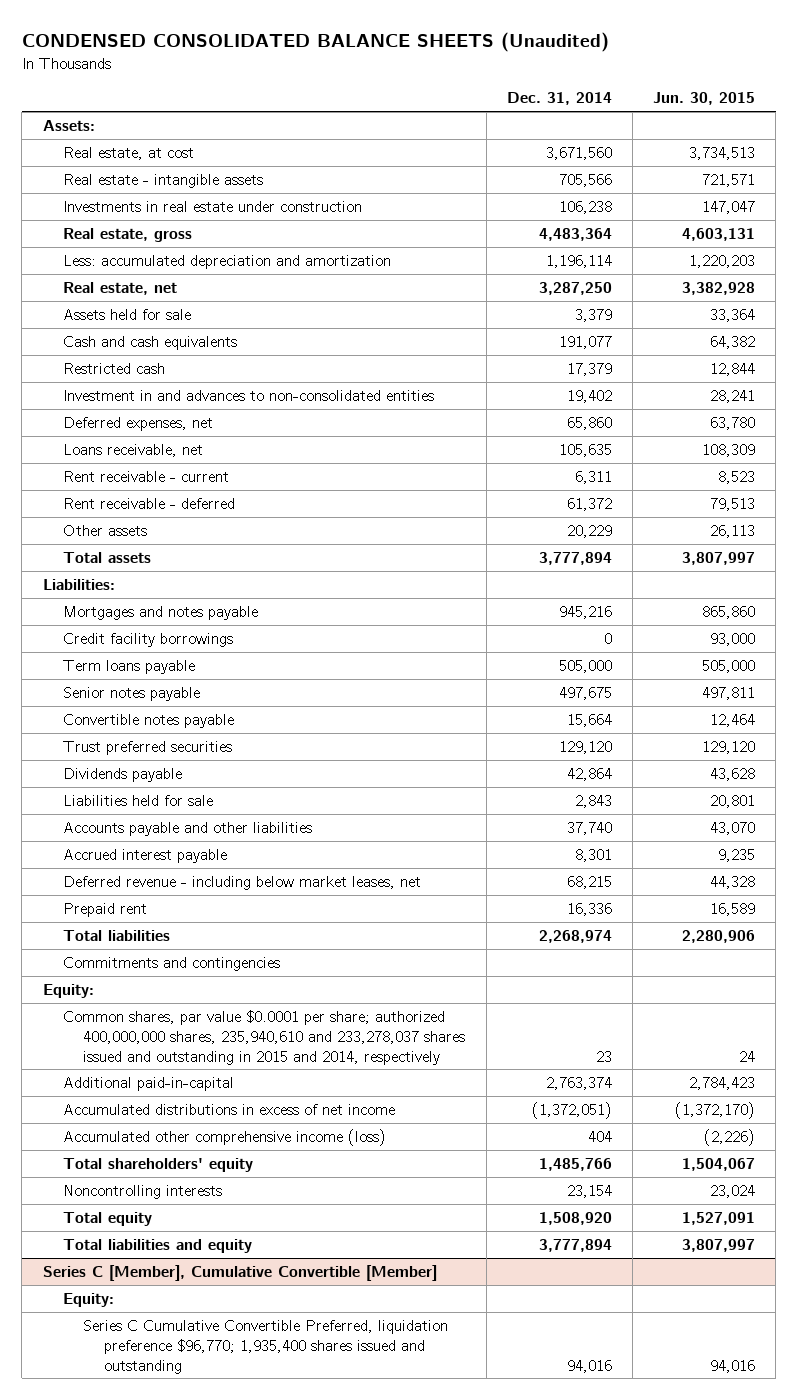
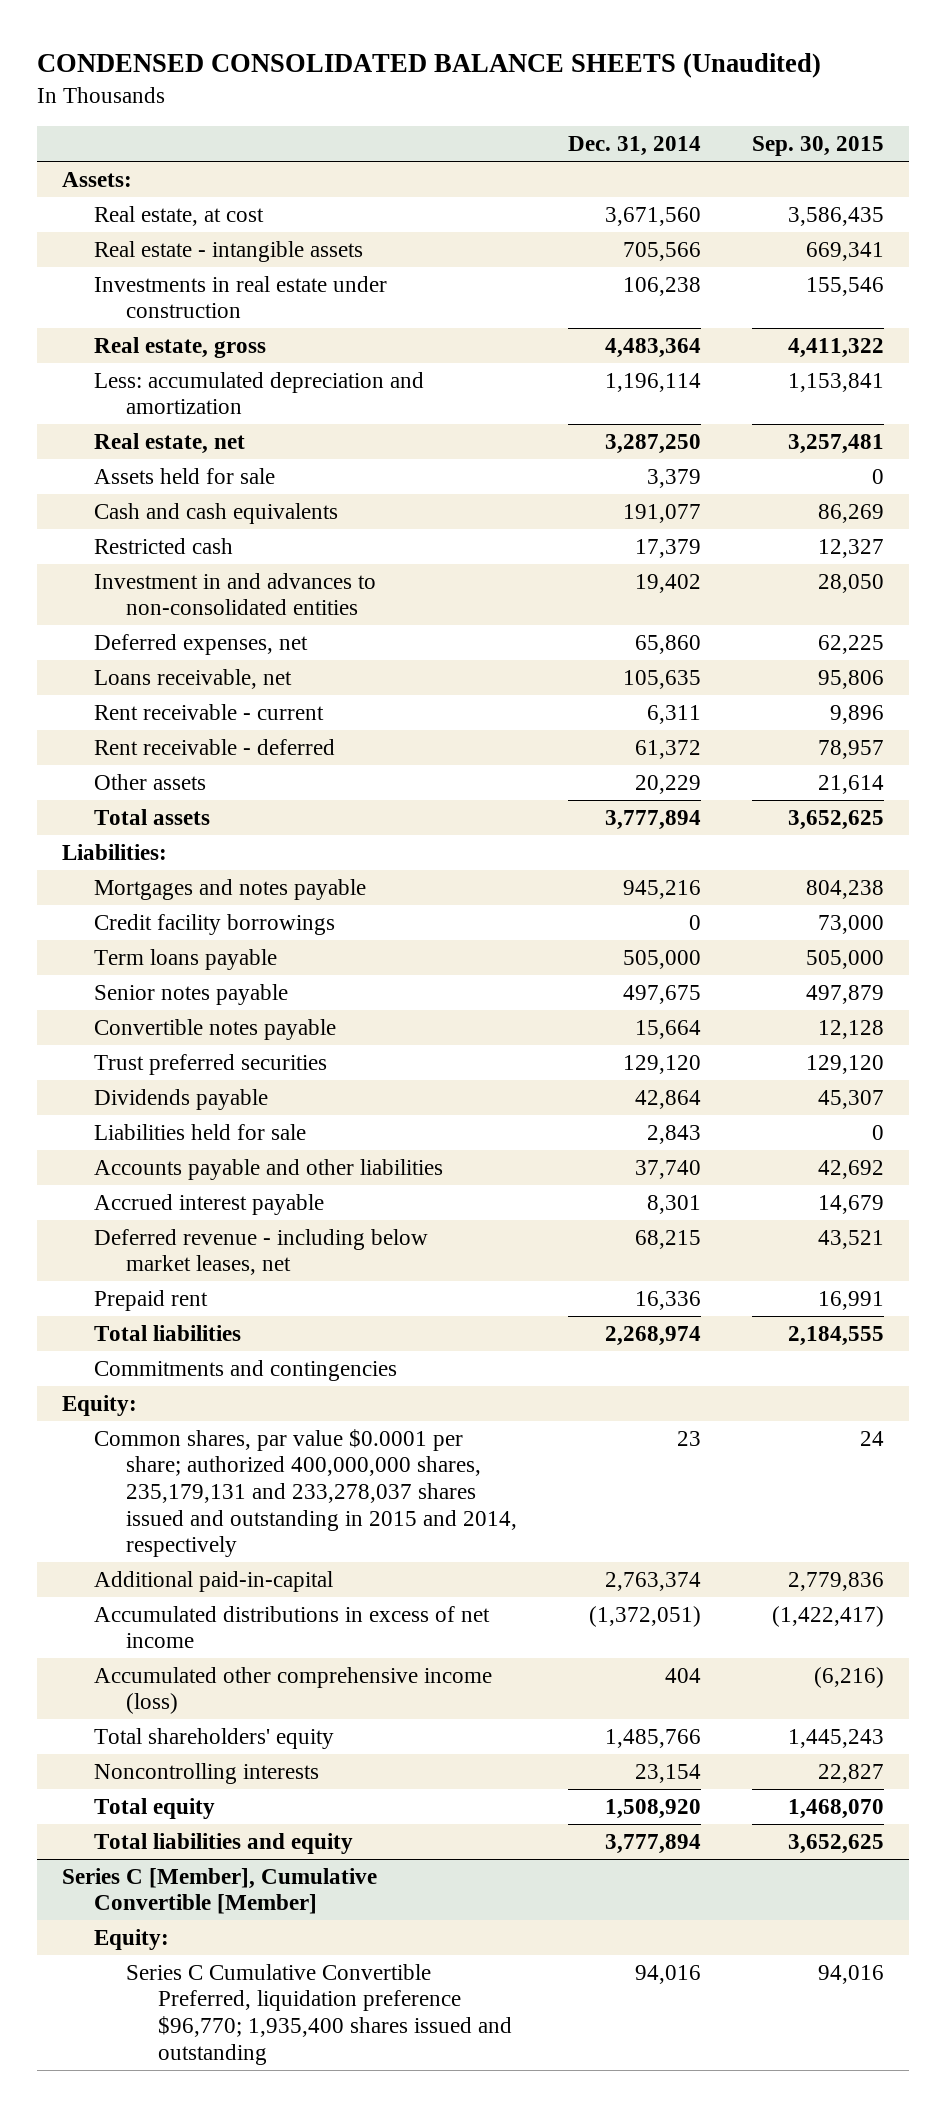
- | Dec. 31, 2014 | Jun. 30, 2015
+ | Dec. 31, 2014 | Sep. 30, 2015
- Common shares, par value $0.0001 per share; authorized 400,000,000 shares, 235,940,610 and 233,278,037 shares issued and outstanding in 2015 and 2014, respectively | 23 | 24
+ Common shares, par value $0.0001 per share; authorized 400,000,000 shares, 235,179,131 and 233,278,037 shares issued and outstanding in 2015 and 2014, respectively | 23 | 24

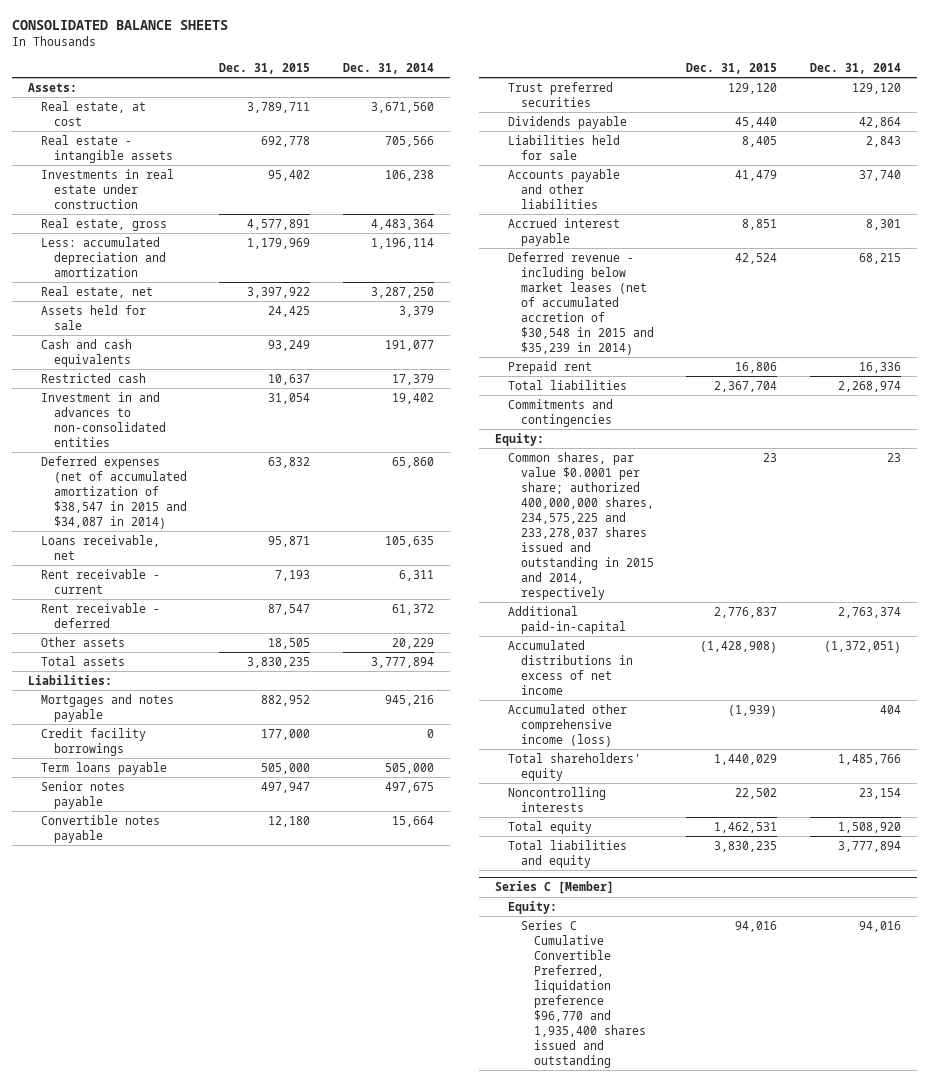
- CONDENSED CONSOLIDATED BALANCE SHEETS (Unaudited)
+ CONSOLIDATED BALANCE SHEETS
- | Dec. 31, 2014 | Sep. 30, 2015
+ | Dec. 31, 2015 | Dec. 31, 2014
- Deferred expenses, net | 65,860 | 62,225
+ Deferred expenses (net of accumulated amortization of $38,547 in 2015 and $34,087 in 2014) | 63,832 | 65,860
- Deferred revenue - including below market leases, net | 68,215 | 43,521
+ Deferred revenue - including below market leases (net of accumulated accretion of $30,548 in 2015 and $35,239 in 2014) | 42,524 | 68,215
- Common shares, par value $0.0001 per share; authorized 400,000,000 shares, 235,179,131 and 233,278,037 shares issued and outstanding in 2015 and 2014, respectively | 23 | 24
+ Common shares, par value $0.0001 per share; authorized 400,000,000 shares, 234,575,225 and 233,278,037 shares issued and outstanding in 2015 and 2014, respectively | 23 | 23
- Series C [Member], Cumulative Convertible [Member]
+ Series C [Member]
- Series C Cumulative Convertible Preferred, liquidation preference $96,770; 1,935,400 shares issued and outstanding | 94,016 | 94,016
+ Series C Cumulative Convertible Preferred, liquidation preference $96,770 and 1,935,400 shares issued and outstanding | 94,016 | 94,016

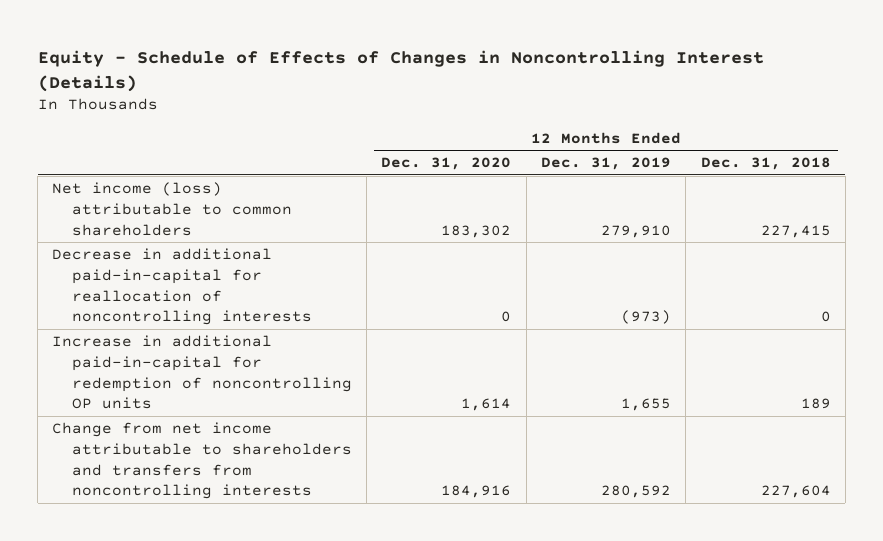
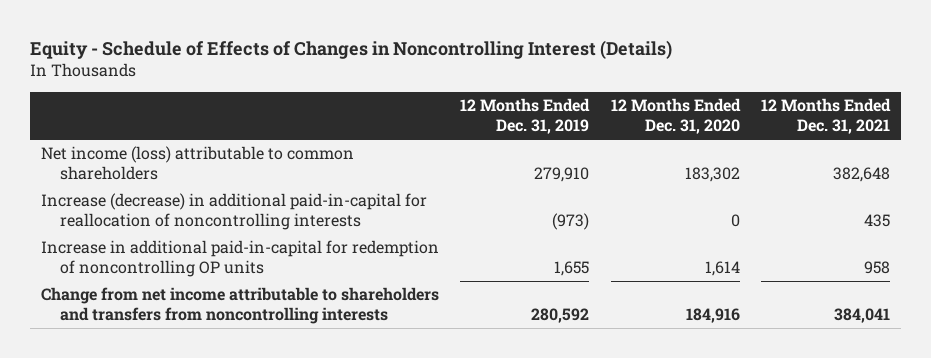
- | 12 Months Ended Dec. 31, 2020 | 12 Months Ended Dec. 31, 2019 | 12 Months Ended Dec. 31, 2018
+ | 12 Months Ended Dec. 31, 2019 | 12 Months Ended Dec. 31, 2020 | 12 Months Ended Dec. 31, 2021
- Decrease in additional paid-in-capital for reallocation of noncontrolling interests | 0 | (973) | 0
+ Increase (decrease) in additional paid-in-capital for reallocation of noncontrolling interests | (973) | 0 | 435

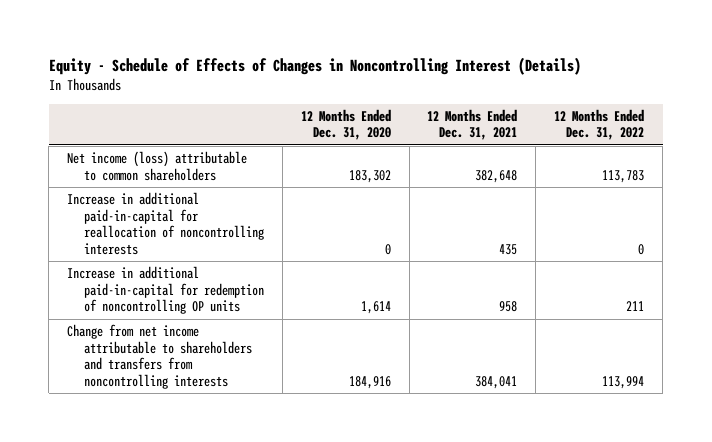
- | 12 Months Ended Dec. 31, 2019 | 12 Months Ended Dec. 31, 2020 | 12 Months Ended Dec. 31, 2021
+ | 12 Months Ended Dec. 31, 2020 | 12 Months Ended Dec. 31, 2021 | 12 Months Ended Dec. 31, 2022
- Increase (decrease) in additional paid-in-capital for reallocation of noncontrolling interests | (973) | 0 | 435
+ Increase in additional paid-in-capital for reallocation of noncontrolling interests | 0 | 435 | 0

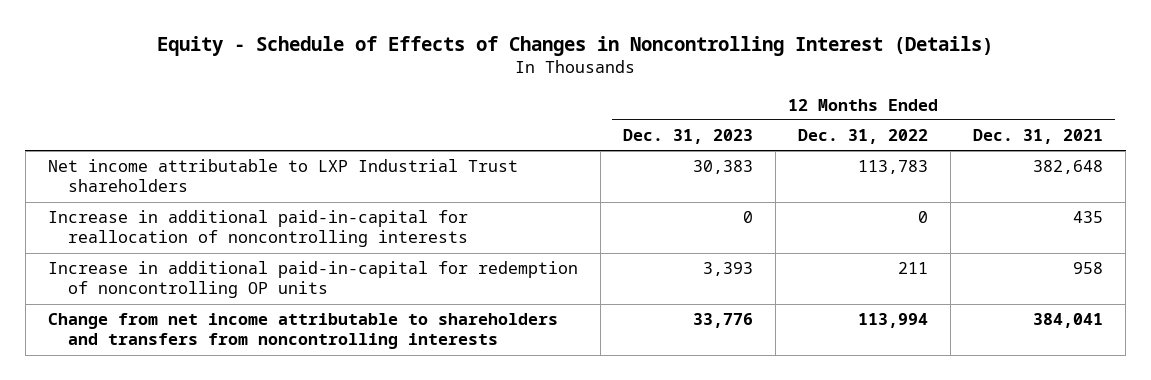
- | 12 Months Ended Dec. 31, 2020 | 12 Months Ended Dec. 31, 2021 | 12 Months Ended Dec. 31, 2022
+ | 12 Months Ended Dec. 31, 2023 | 12 Months Ended Dec. 31, 2022 | 12 Months Ended Dec. 31, 2021
- Net income (loss) attributable to common shareholders | 183,302 | 382,648 | 113,783
+ Net income attributable to LXP Industrial Trust shareholders | 30,383 | 113,783 | 382,648

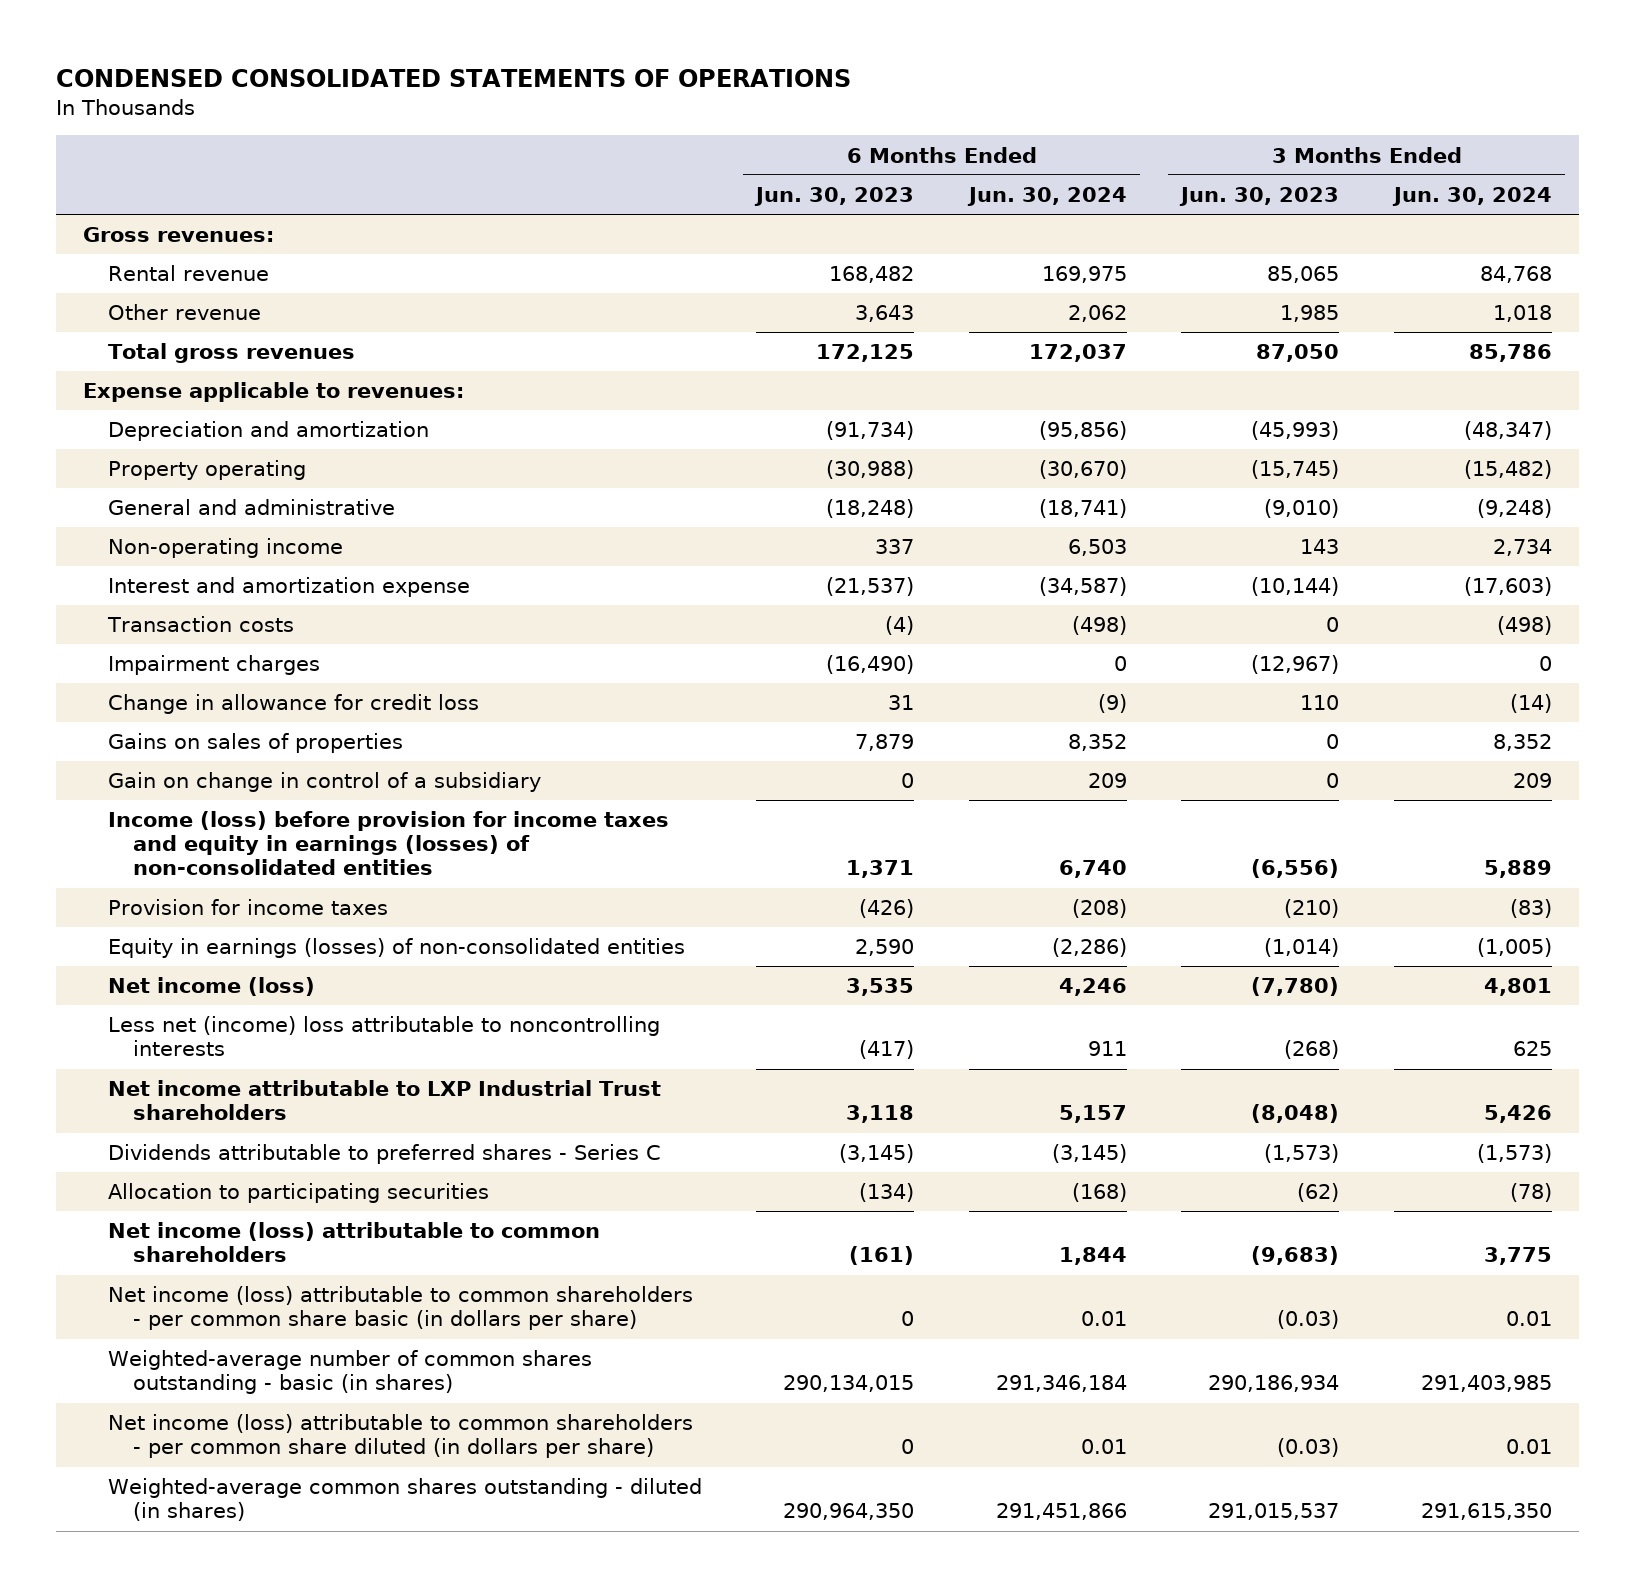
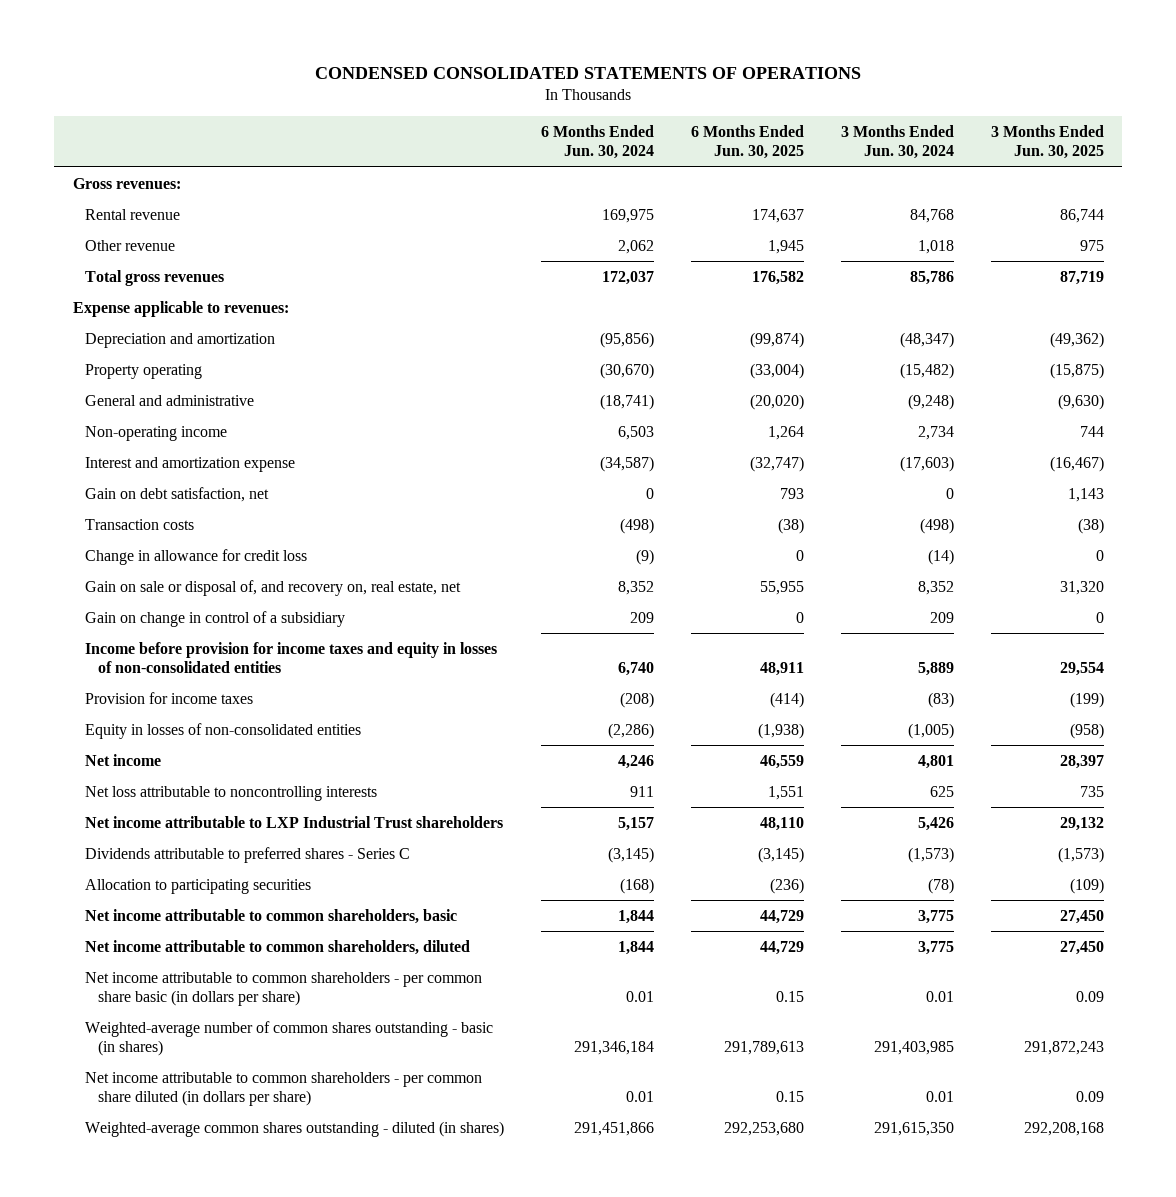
- | 6 Months Ended Jun. 30, 2023 | 6 Months Ended Jun. 30, 2024 | 3 Months Ended Jun. 30, 2023 | 3 Months Ended Jun. 30, 2024
+ | 6 Months Ended Jun. 30, 2024 | 6 Months Ended Jun. 30, 2025 | 3 Months Ended Jun. 30, 2024 | 3 Months Ended Jun. 30, 2025
+ Gain on debt satisfaction, net | 0 | 793 | 0 | 1,143
- Impairment charges | (16,490) | 0 | (12,967) | 0
- Gains on sales of properties | 7,879 | 8,352 | 0 | 8,352
+ Gain on sale or disposal of, and recovery on, real estate, net | 8,352 | 55,955 | 8,352 | 31,320
- Income (loss) before provision for income taxes and equity in earnings (losses) of non-consolidated entities | 1,371 | 6,740 | (6,556) | 5,889
+ Income before provision for income taxes and equity in losses of non-consolidated entities | 6,740 | 48,911 | 5,889 | 29,554
- Equity in earnings (losses) of non-consolidated entities | 2,590 | (2,286) | (1,014) | (1,005)
- Net income (loss) | 3,535 | 4,246 | (7,780) | 4,801
- Less net (income) loss attributable to noncontrolling interests | (417) | 911 | (268) | 625
+ Equity in losses of non-consolidated entities | (2,286) | (1,938) | (1,005) | (958)
+ Net income | 4,246 | 46,559 | 4,801 | 28,397
+ Net loss attributable to noncontrolling interests | 911 | 1,551 | 625 | 735
- Net income (loss) attributable to common shareholders | (161) | 1,844 | (9,683) | 3,775
- Net income (loss) attributable to common shareholders - per common share basic (in dollars per share) | 0 | 0.01 | (0.03) | 0.01
+ Net income attributable to common shareholders, basic | 1,844 | 44,729 | 3,775 | 27,450
+ Net income attributable to common shareholders, diluted | 1,844 | 44,729 | 3,775 | 27,450
+ Net income attributable to common shareholders - per common share basic (in dollars per share) | 0.01 | 0.15 | 0.01 | 0.09
- Net income (loss) attributable to common shareholders - per common share diluted (in dollars per share) | 0 | 0.01 | (0.03) | 0.01
+ Net income attributable to common shareholders - per common share diluted (in dollars per share) | 0.01 | 0.15 | 0.01 | 0.09

